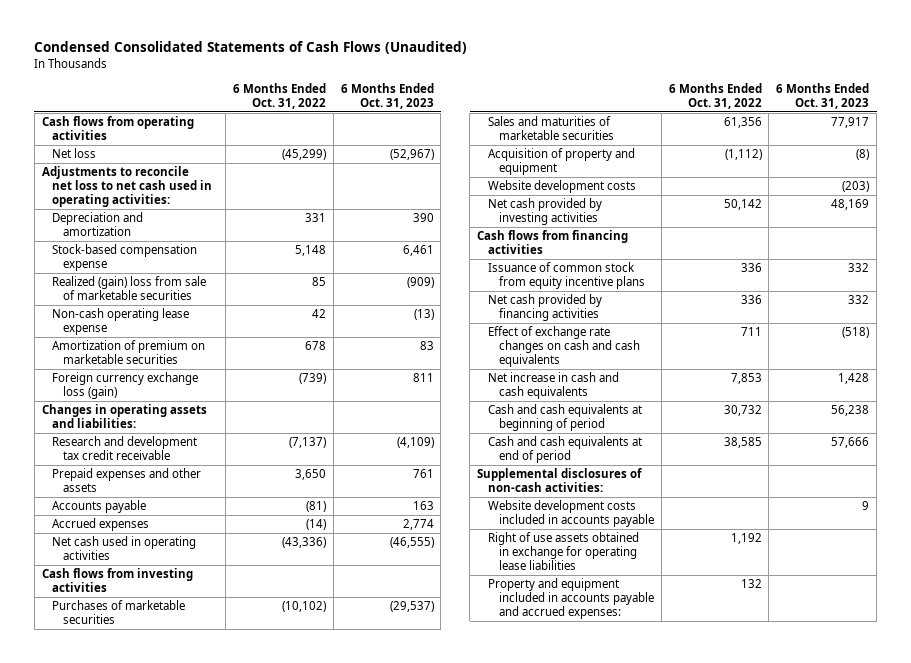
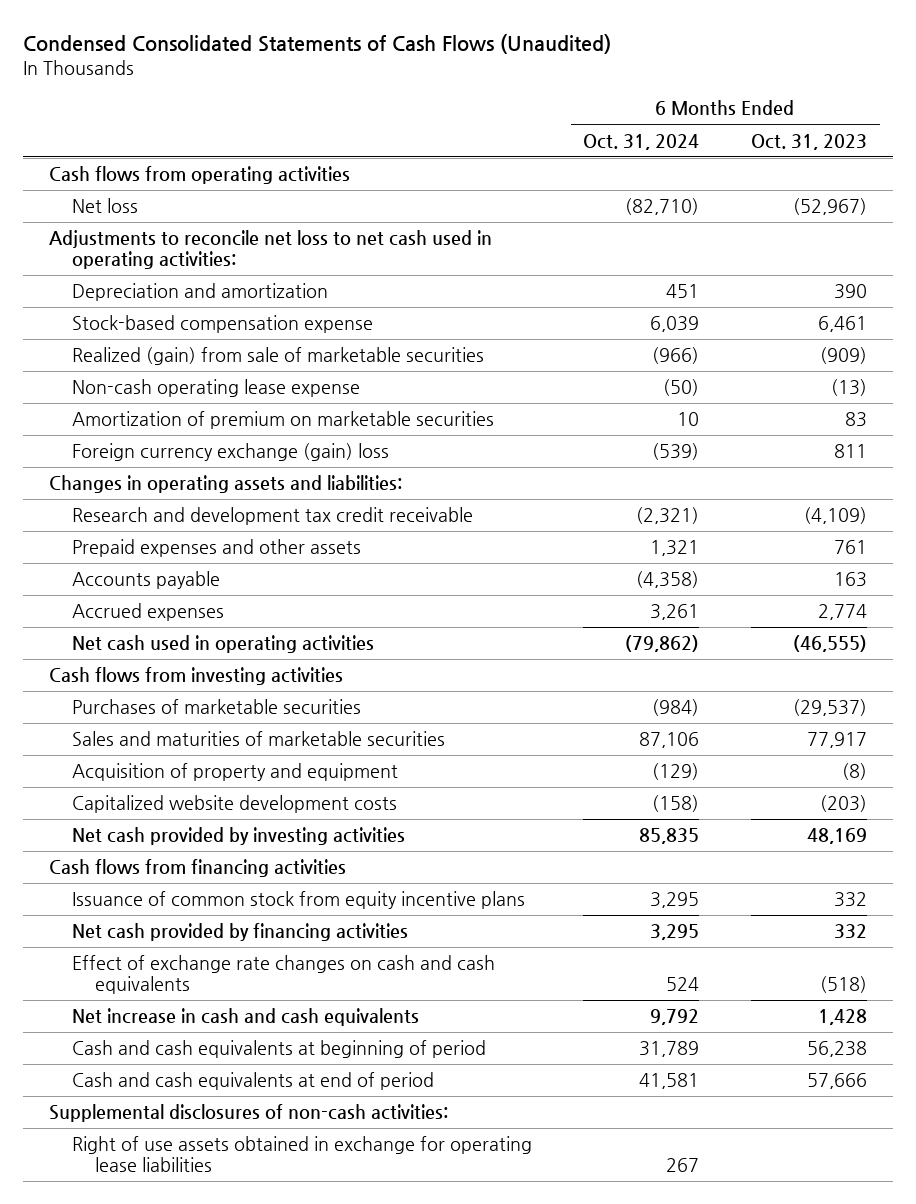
- | 6 Months Ended Oct. 31, 2022 | 6 Months Ended Oct. 31, 2023
+ | 6 Months Ended Oct. 31, 2024 | 6 Months Ended Oct. 31, 2023
- Realized (gain) loss from sale of marketable securities | 85 | (909)
+ Realized (gain) from sale of marketable securities | (966) | (909)
- Foreign currency exchange loss (gain) | (739) | 811
+ Foreign currency exchange (gain) loss | (539) | 811
- Website development costs | | (203)
+ Capitalized website development costs | (158) | (203)
- Website development costs included in accounts payable | | 9
- Property and equipment included in accounts payable and accrued expenses: | 132 |

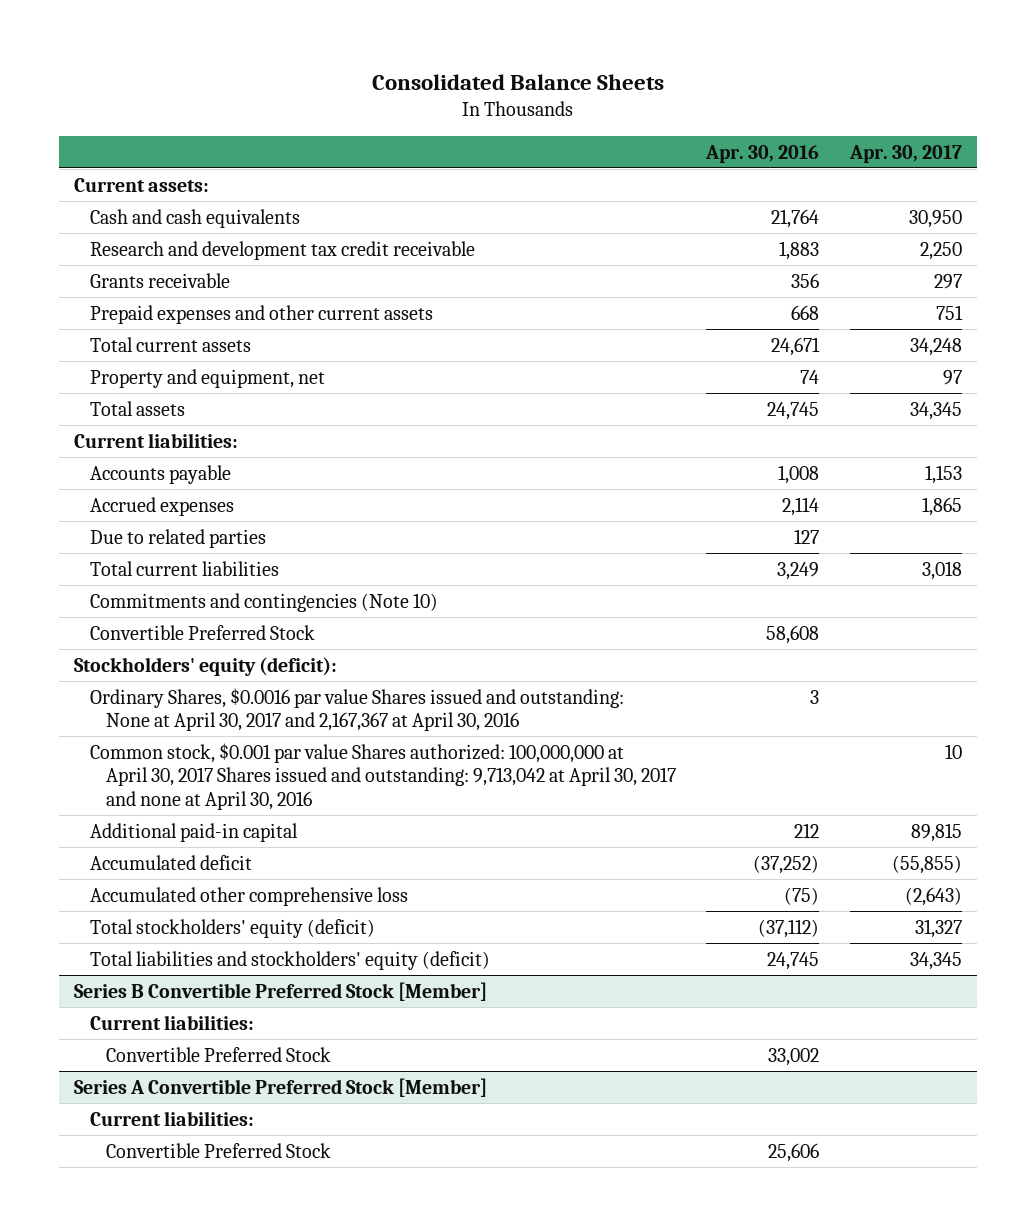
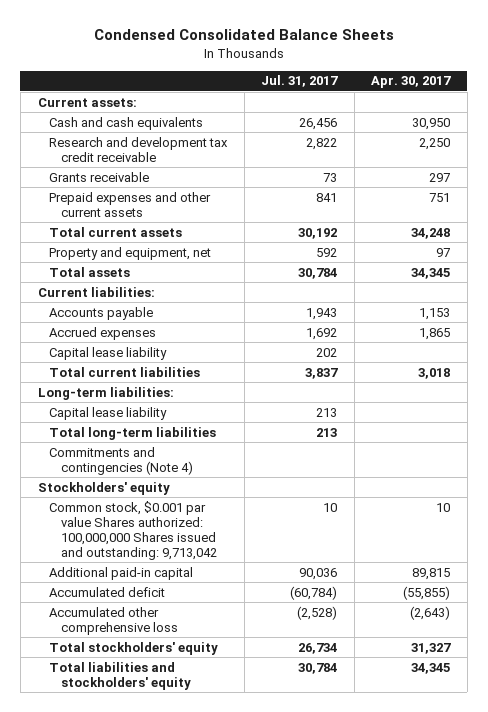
- Consolidated Balance Sheets
+ Condensed Consolidated Balance Sheets
- | Apr. 30, 2016 | Apr. 30, 2017
+ | Jul. 31, 2017 | Apr. 30, 2017
- Due to related parties | 127 |
+ Capital lease liability | 202 |
- Commitments and contingencies (Note 10)
- Convertible Preferred Stock | 58,608 |
- Stockholders' equity (deficit):
- Ordinary Shares, $0.0016 par value Shares issued and outstanding: None at April 30, 2017 and 2,167,367 at April 30, 2016 | 3 |
- Common stock, $0.001 par value Shares authorized: 100,000,000 at April 30, 2017 Shares issued and outstanding: 9,713,042 at April 30, 2017 and none at April 30, 2016 | | 10
+ Long-term liabilities:
+ Capital lease liability | 213 |
+ Total long-term liabilities | 213 |
+ Commitments and contingencies (Note 4)
+ Stockholders' equity
+ Common stock, $0.001 par value Shares authorized: 100,000,000 Shares issued and outstanding: 9,713,042 | 10 | 10
- Total stockholders' equity (deficit) | (37,112) | 31,327
- Total liabilities and stockholders' equity (deficit) | 24,745 | 34,345
- Series B Convertible Preferred Stock [Member]
- Current liabilities:
- Convertible Preferred Stock | 33,002 |
- Series A Convertible Preferred Stock [Member]
- Current liabilities:
- Convertible Preferred Stock | 25,606 |
+ Total stockholders' equity | 26,734 | 31,327
+ Total liabilities and stockholders' equity | 30,784 | 34,345

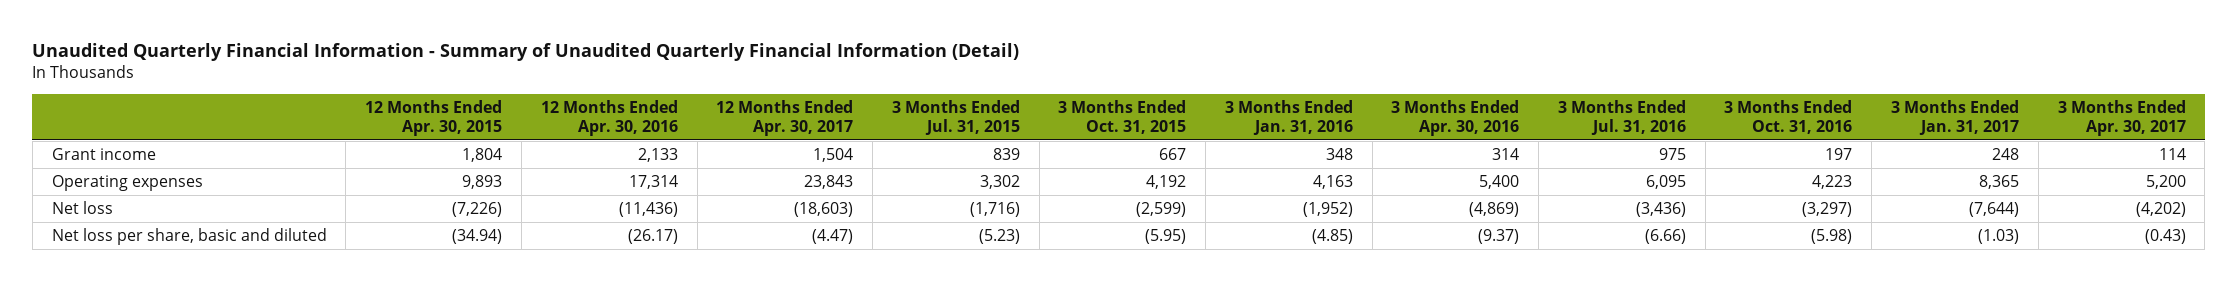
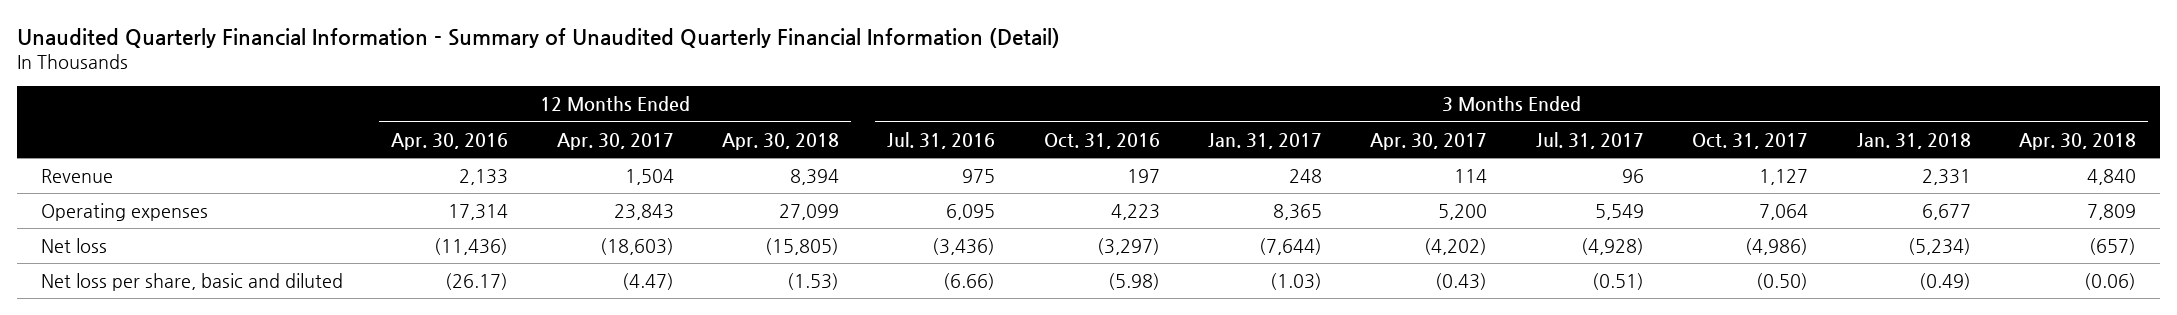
- | 12 Months Ended Apr. 30, 2015 | 12 Months Ended Apr. 30, 2016 | 12 Months Ended Apr. 30, 2017 | 3 Months Ended Jul. 31, 2015 | 3 Months Ended Oct. 31, 2015 | 3 Months Ended Jan. 31, 2016 | 3 Months Ended Apr. 30, 2016 | 3 Months Ended Jul. 31, 2016 | 3 Months Ended Oct. 31, 2016 | 3 Months Ended Jan. 31, 2017 | 3 Months Ended Apr. 30, 2017
+ | 12 Months Ended Apr. 30, 2016 | 12 Months Ended Apr. 30, 2017 | 12 Months Ended Apr. 30, 2018 | 3 Months Ended Jul. 31, 2016 | 3 Months Ended Oct. 31, 2016 | 3 Months Ended Jan. 31, 2017 | 3 Months Ended Apr. 30, 2017 | 3 Months Ended Jul. 31, 2017 | 3 Months Ended Oct. 31, 2017 | 3 Months Ended Jan. 31, 2018 | 3 Months Ended Apr. 30, 2018
- Grant income | 1,804 | 2,133 | 1,504 | 839 | 667 | 348 | 314 | 975 | 197 | 248 | 114
+ Revenue | 2,133 | 1,504 | 8,394 | 975 | 197 | 248 | 114 | 96 | 1,127 | 2,331 | 4,840

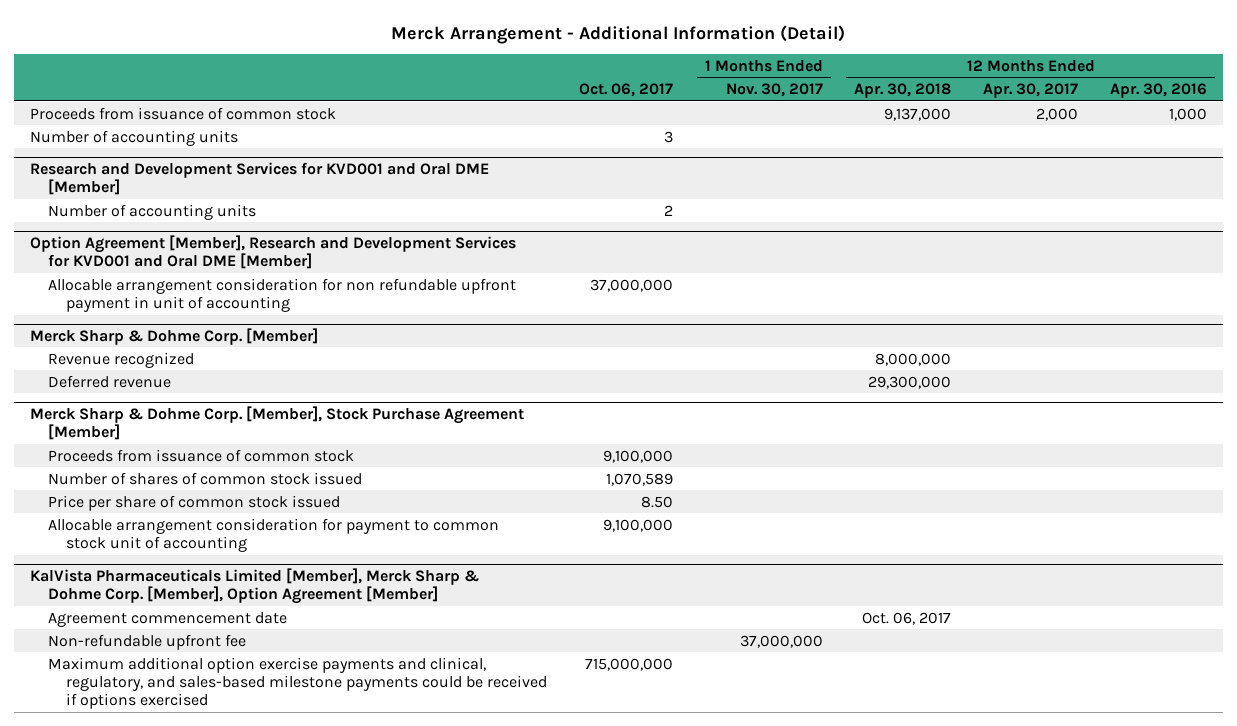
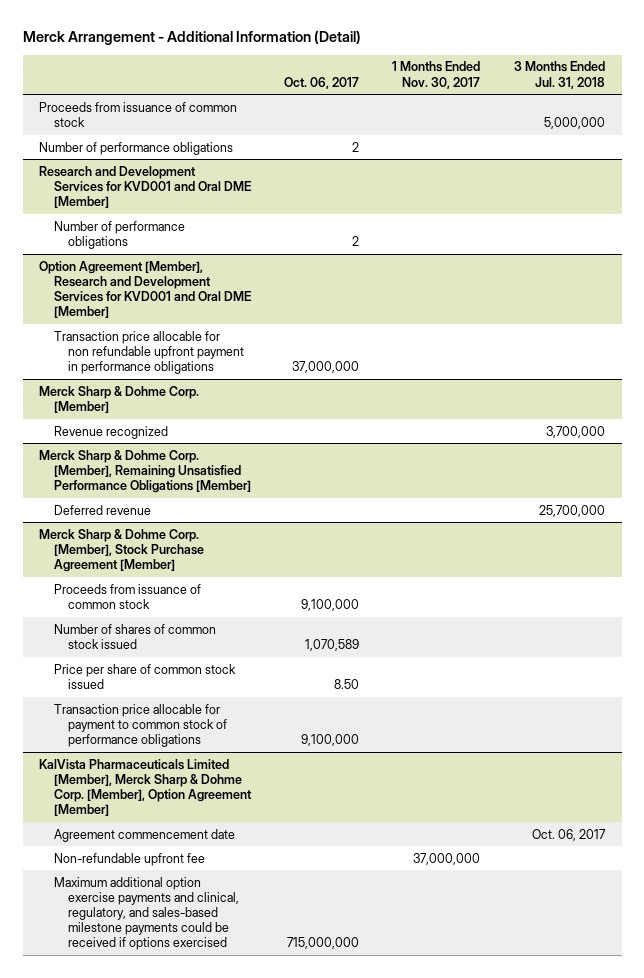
- | Oct. 06, 2017 | 1 Months Ended Nov. 30, 2017 | 12 Months Ended Apr. 30, 2018 | 12 Months Ended Apr. 30, 2017 | 12 Months Ended Apr. 30, 2016
+ | Oct. 06, 2017 | 1 Months Ended Nov. 30, 2017 | 3 Months Ended Jul. 31, 2018
- Number of accounting units | 3 | | | |
+ Number of performance obligations | 2 | |
@ Research and Development Services for KVD001 and Oral DME [Member]
- Number of accounting units | 2 | | | |
+ Number of performance obligations | 2 | |
@ Option Agreement [Member], Research and Development Services for KVD001 and Oral DME [Member]
- Allocable arrangement consideration for non refundable upfront payment in unit of accounting | 37,000,000 | | | |
+ Transaction price allocable for non refundable upfront payment in performance obligations | 37,000,000 | |
+ Merck Sharp & Dohme Corp. [Member], Remaining Unsatisfied Performance Obligations [Member]
@ Merck Sharp & Dohme Corp. [Member], Stock Purchase Agreement [Member]
- Allocable arrangement consideration for payment to common stock unit of accounting | 9,100,000 | | | |
+ Transaction price allocable for payment to common stock of performance obligations | 9,100,000 | |

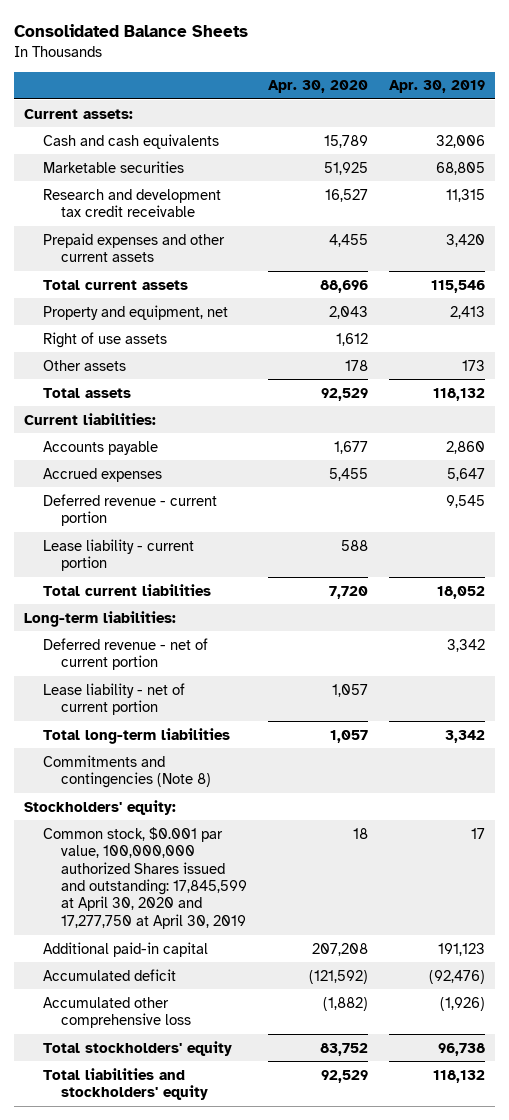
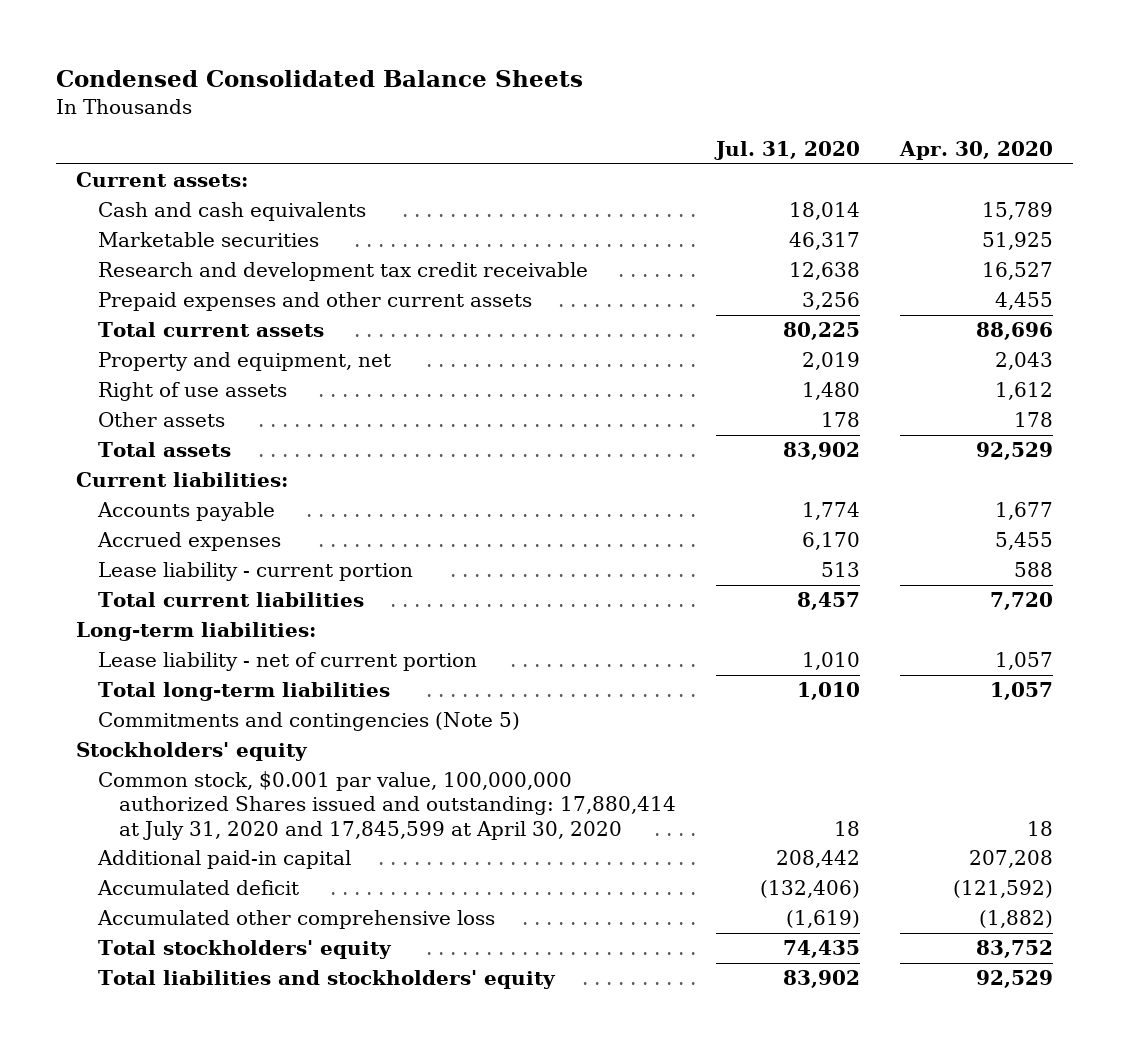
- Consolidated Balance Sheets
+ Condensed Consolidated Balance Sheets
- | Apr. 30, 2020 | Apr. 30, 2019
+ | Jul. 31, 2020 | Apr. 30, 2020
- Deferred revenue - current portion | | 9,545
- Deferred revenue - net of current portion | | 3,342
- Commitments and contingencies (Note 8)
- Stockholders' equity:
- Common stock, $0.001 par value, 100,000,000 authorized Shares issued and outstanding: 17,845,599 at April 30, 2020 and 17,277,750 at April 30, 2019 | 18 | 17
+ Commitments and contingencies (Note 5)
+ Stockholders' equity
+ Common stock, $0.001 par value, 100,000,000 authorized Shares issued and outstanding: 17,880,414 at July 31, 2020 and 17,845,599 at April 30, 2020 | 18 | 18

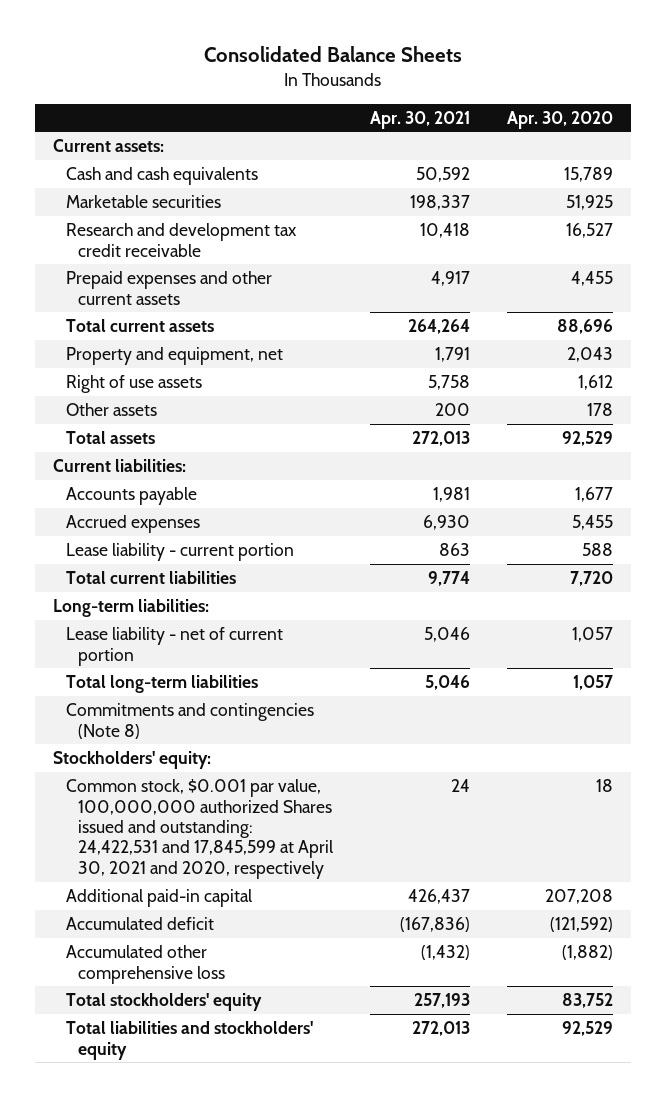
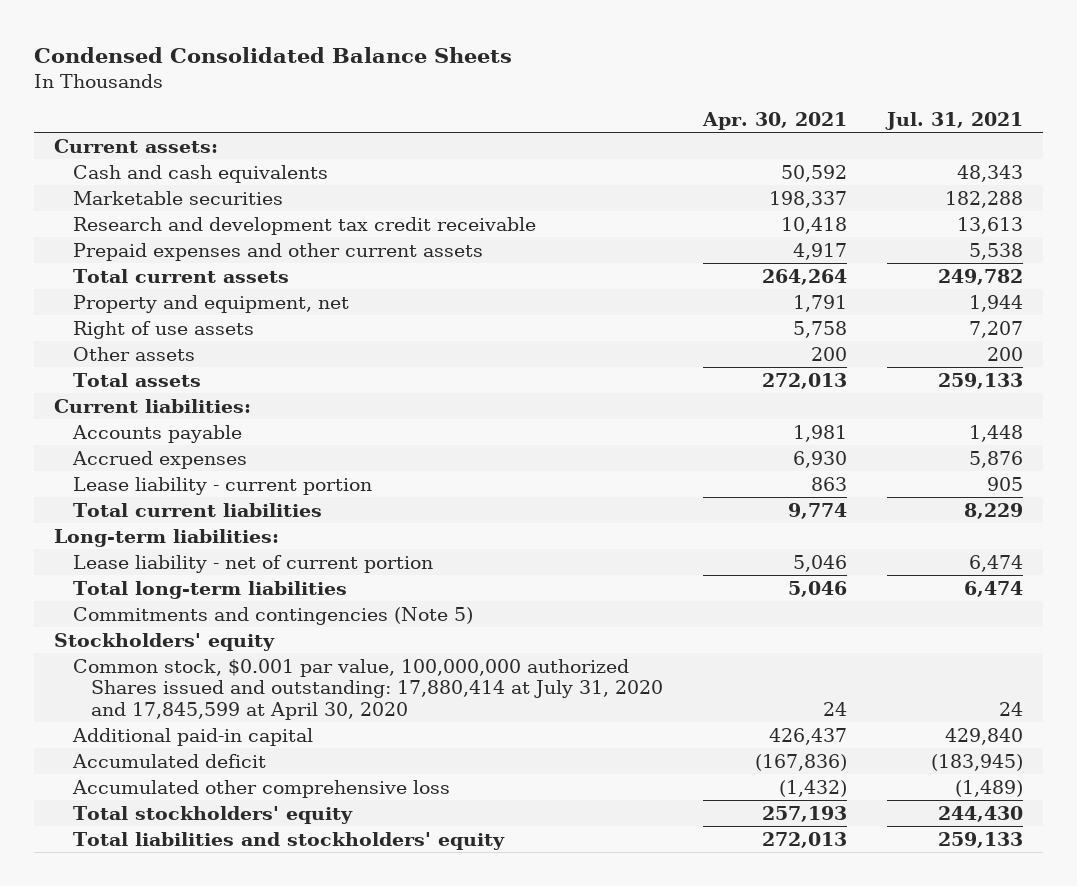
- Consolidated Balance Sheets
+ Condensed Consolidated Balance Sheets
- | Apr. 30, 2021 | Apr. 30, 2020
+ | Apr. 30, 2021 | Jul. 31, 2021
- Commitments and contingencies (Note 8)
- Stockholders' equity:
- Common stock, $0.001 par value, 100,000,000 authorized Shares issued and outstanding: 24,422,531 and 17,845,599 at April 30, 2021 and 2020, respectively | 24 | 18
+ Commitments and contingencies (Note 5)
+ Stockholders' equity
+ Common stock, $0.001 par value, 100,000,000 authorized Shares issued and outstanding: 17,880,414 at July 31, 2020 and 17,845,599 at April 30, 2020 | 24 | 24

